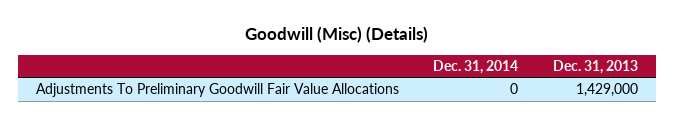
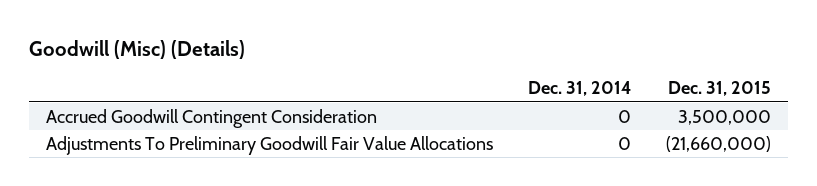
- | Dec. 31, 2014 | Dec. 31, 2013
+ | Dec. 31, 2014 | Dec. 31, 2015
+ Accrued Goodwill Contingent Consideration | 0 | 3,500,000

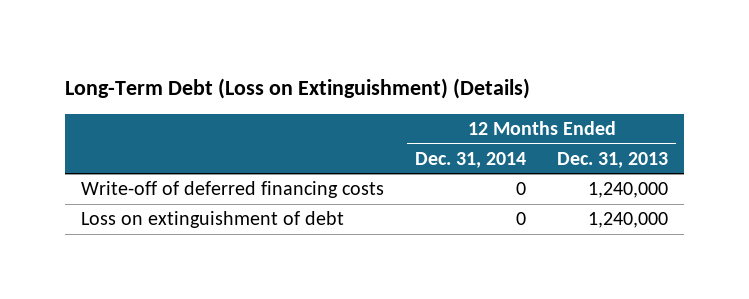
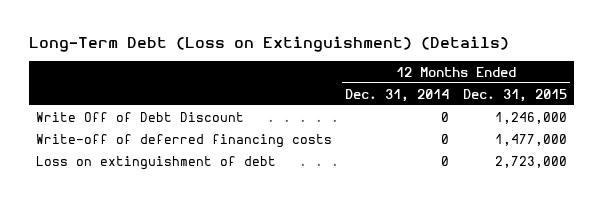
- | 12 Months Ended Dec. 31, 2014 | 12 Months Ended Dec. 31, 2013
+ | 12 Months Ended Dec. 31, 2014 | 12 Months Ended Dec. 31, 2015
+ Write Off of Debt Discount | 0 | 1,246,000

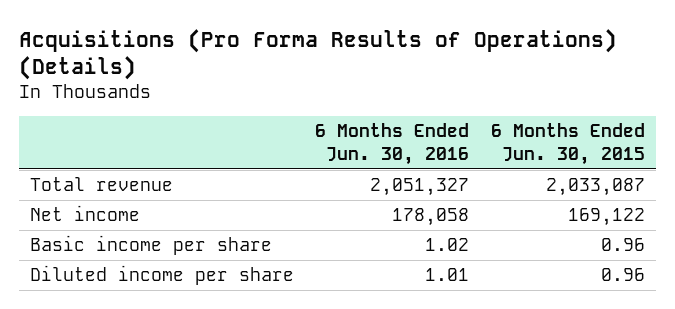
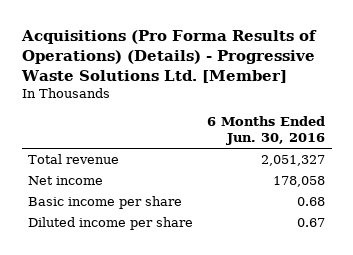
- Acquisitions (Pro Forma Results of Operations) (Details)
+ Acquisitions (Pro Forma Results of Operations) (Details) - Progressive Waste Solutions Ltd. [Member]
- | 6 Months Ended Jun. 30, 2016 | 6 Months Ended Jun. 30, 2015
+ | 6 Months Ended Jun. 30, 2016
- Basic income per share | 1.02 | 0.96
- Diluted income per share | 1.01 | 0.96
+ Basic income per share | 0.68
+ Diluted income per share | 0.67

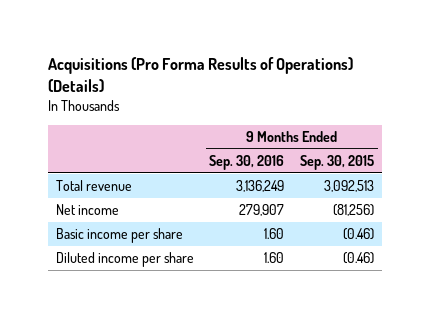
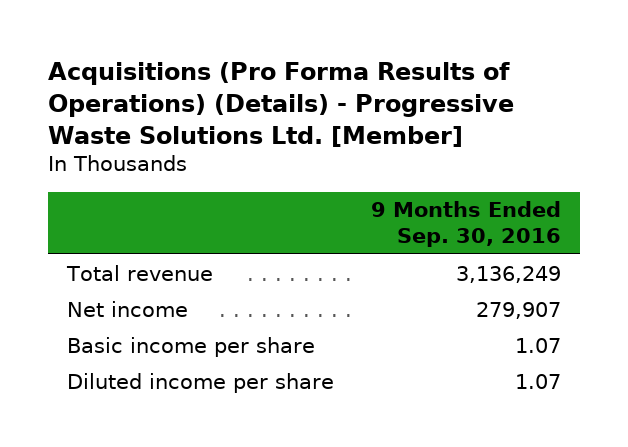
- Acquisitions (Pro Forma Results of Operations) (Details)
+ Acquisitions (Pro Forma Results of Operations) (Details) - Progressive Waste Solutions Ltd. [Member]
- | 9 Months Ended Sep. 30, 2016 | 9 Months Ended Sep. 30, 2015
+ | 9 Months Ended Sep. 30, 2016
- Basic income per share | 1.60 | (0.46)
- Diluted income per share | 1.60 | (0.46)
+ Basic income per share | 1.07
+ Diluted income per share | 1.07

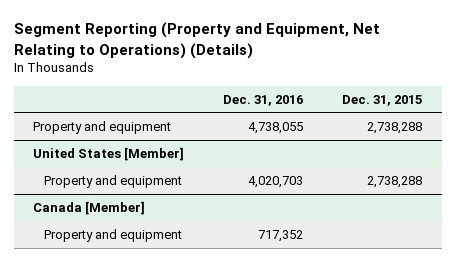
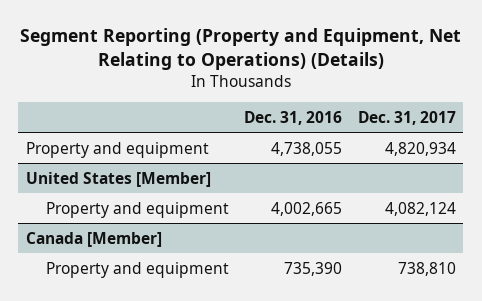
- | Dec. 31, 2016 | Dec. 31, 2015
+ | Dec. 31, 2016 | Dec. 31, 2017
@ United States [Member]
- Property and equipment | 4,020,703 | 2,738,288
+ Property and equipment | 4,002,665 | 4,082,124
@ Canada [Member]
- Property and equipment | 717,352 |
+ Property and equipment | 735,390 | 738,810

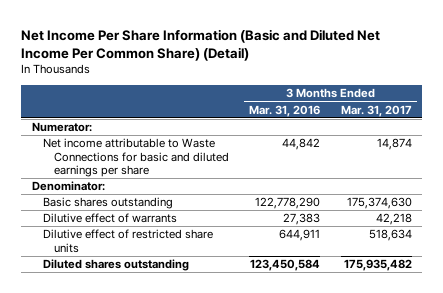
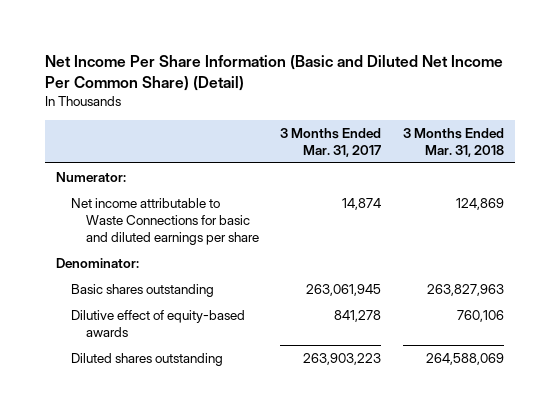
- | 3 Months Ended Mar. 31, 2016 | 3 Months Ended Mar. 31, 2017
+ | 3 Months Ended Mar. 31, 2017 | 3 Months Ended Mar. 31, 2018
- Basic shares outstanding | 122,778,290 | 175,374,630
- Dilutive effect of warrants | 27,383 | 42,218
- Dilutive effect of restricted share units | 644,911 | 518,634
- Diluted shares outstanding | 123,450,584 | 175,935,482
+ Basic shares outstanding | 263,061,945 | 263,827,963
+ Dilutive effect of equity-based awards | 841,278 | 760,106
+ Diluted shares outstanding | 263,903,223 | 264,588,069

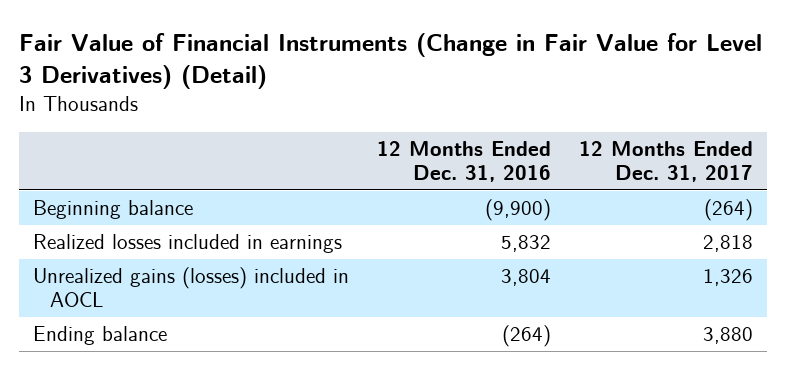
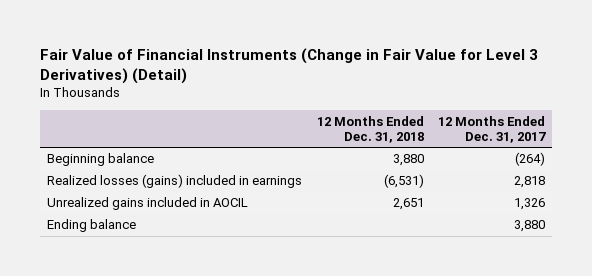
- | 12 Months Ended Dec. 31, 2016 | 12 Months Ended Dec. 31, 2017
+ | 12 Months Ended Dec. 31, 2018 | 12 Months Ended Dec. 31, 2017
- Realized losses included in earnings | 5,832 | 2,818
- Unrealized gains (losses) included in AOCL | 3,804 | 1,326
+ Realized losses (gains) included in earnings | (6,531) | 2,818
+ Unrealized gains included in AOCIL | 2,651 | 1,326

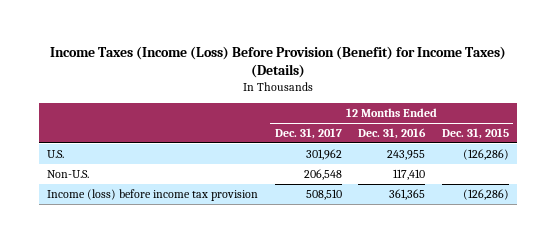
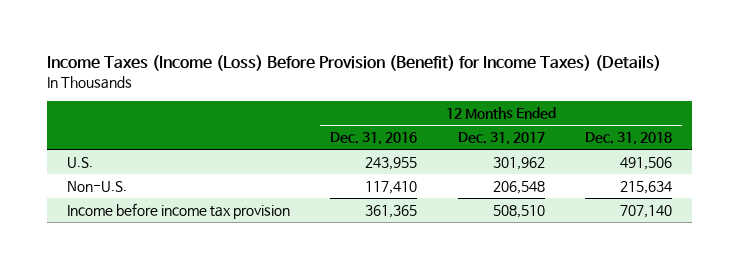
- | 12 Months Ended Dec. 31, 2017 | 12 Months Ended Dec. 31, 2016 | 12 Months Ended Dec. 31, 2015
+ | 12 Months Ended Dec. 31, 2016 | 12 Months Ended Dec. 31, 2017 | 12 Months Ended Dec. 31, 2018
- Income (loss) before income tax provision | 508,510 | 361,365 | (126,286)
+ Income before income tax provision | 361,365 | 508,510 | 707,140

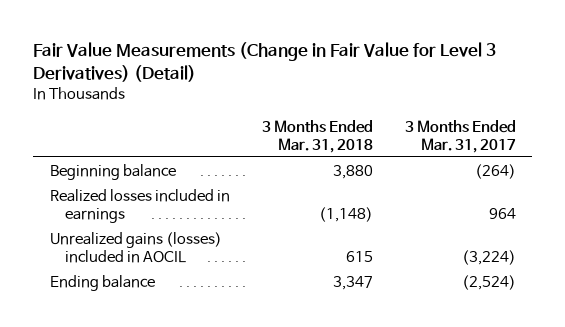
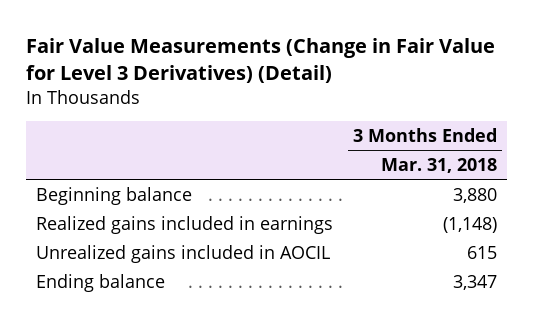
- | 3 Months Ended Mar. 31, 2018 | 3 Months Ended Mar. 31, 2017
+ | 3 Months Ended Mar. 31, 2018
- Realized losses included in earnings | (1,148) | 964
- Unrealized gains (losses) included in AOCIL | 615 | (3,224)
+ Realized gains included in earnings | (1,148)
+ Unrealized gains included in AOCIL | 615

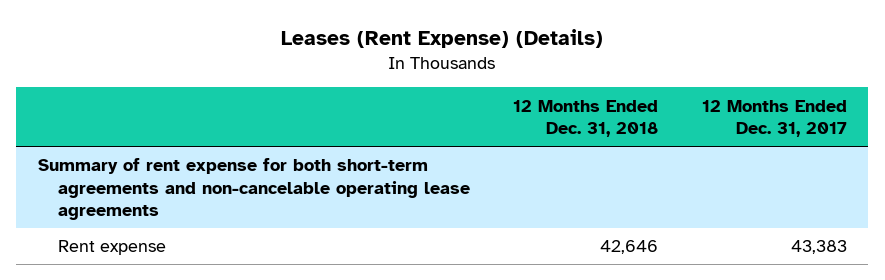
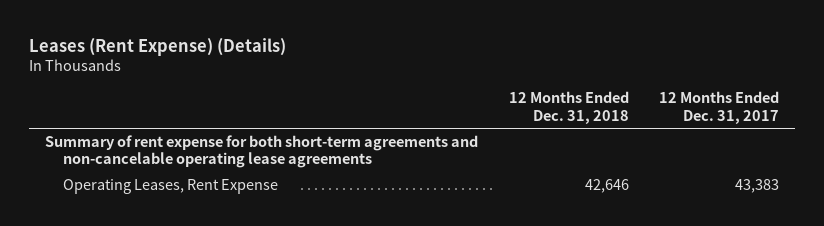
- Rent expense | 42,646 | 43,383
+ Operating Leases, Rent Expense | 42,646 | 43,383

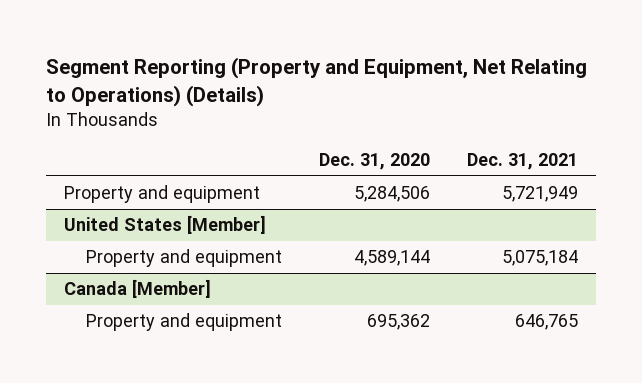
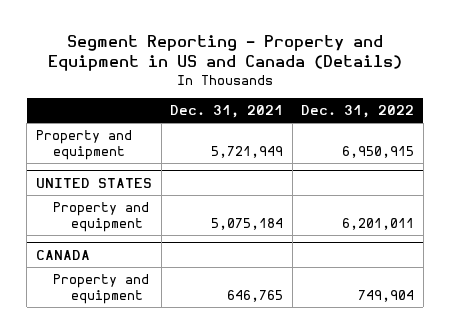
- Segment Reporting (Property and Equipment, Net Relating to Operations) (Details)
+ Segment Reporting - Property and Equipment in US and Canada (Details)
- | Dec. 31, 2020 | Dec. 31, 2021
+ | Dec. 31, 2021 | Dec. 31, 2022
- United States [Member]
+ UNITED STATES
- Canada [Member]
+ CANADA

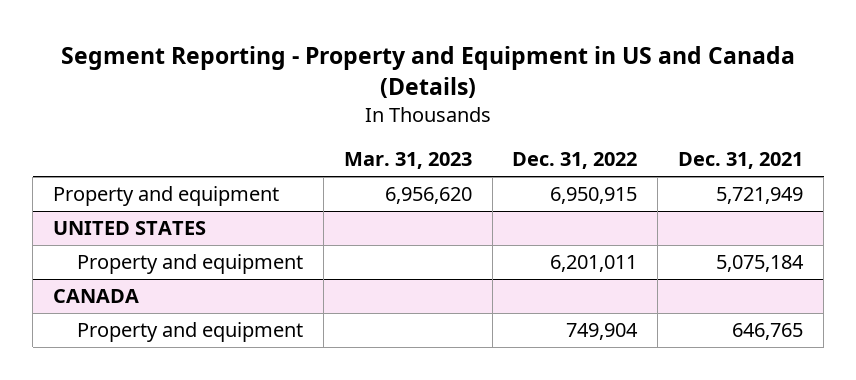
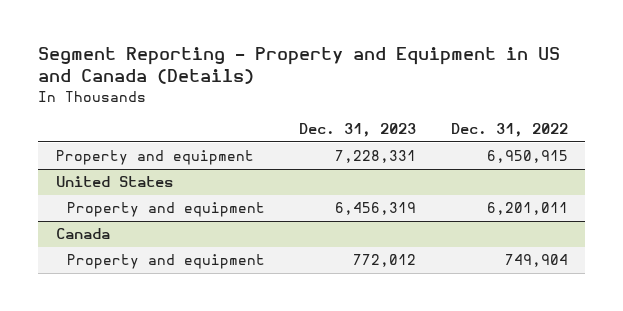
- | Mar. 31, 2023 | Dec. 31, 2022 | Dec. 31, 2021
+ | Dec. 31, 2023 | Dec. 31, 2022
- UNITED STATES
+ United States
- CANADA
+ Canada

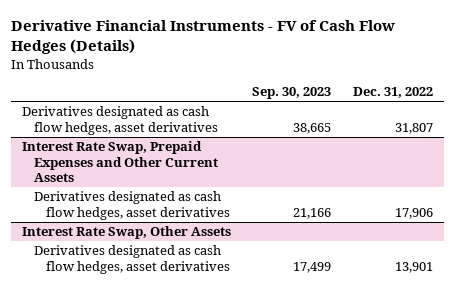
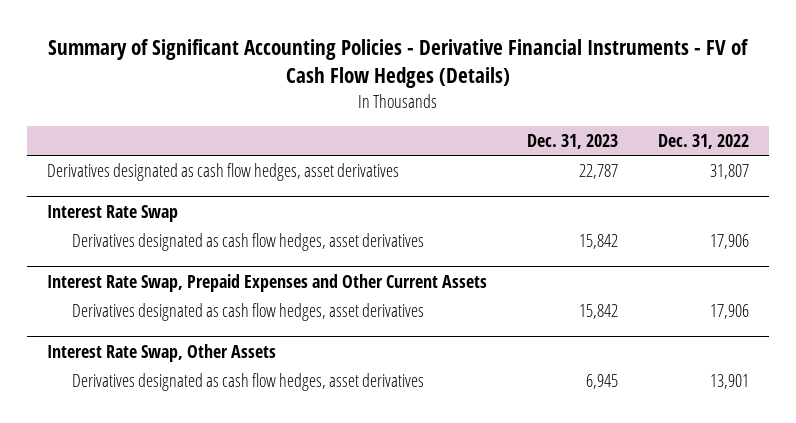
- Derivative Financial Instruments - FV of Cash Flow Hedges (Details)
+ Summary of Significant Accounting Policies - Derivative Financial Instruments - FV of Cash Flow Hedges (Details)
- | Sep. 30, 2023 | Dec. 31, 2022
+ | Dec. 31, 2023 | Dec. 31, 2022
+ Interest Rate Swap
+ Derivatives designated as cash flow hedges, asset derivatives | 15,842 | 17,906

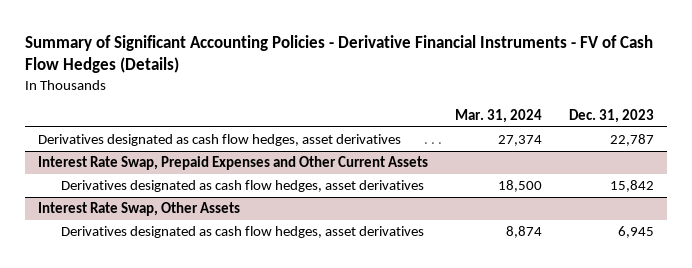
- | Dec. 31, 2023 | Dec. 31, 2022
+ | Mar. 31, 2024 | Dec. 31, 2023
- Interest Rate Swap
- Derivatives designated as cash flow hedges, asset derivatives | 15,842 | 17,906

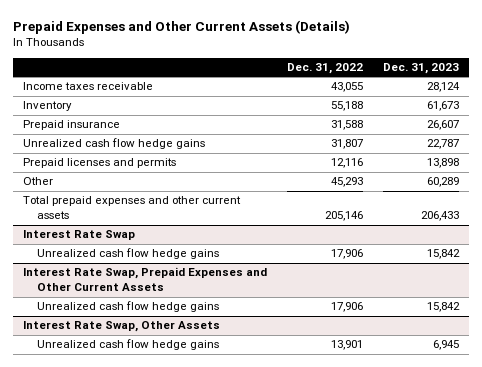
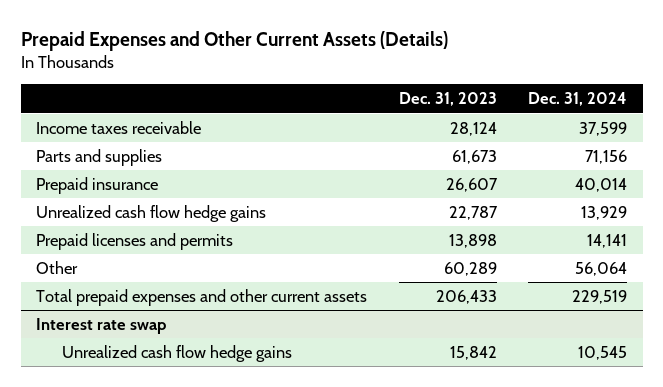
- | Dec. 31, 2022 | Dec. 31, 2023
+ | Dec. 31, 2023 | Dec. 31, 2024
- Inventory | 55,188 | 61,673
+ Parts and supplies | 61,673 | 71,156
- Interest Rate Swap
- Unrealized cash flow hedge gains | 17,906 | 15,842
- Interest Rate Swap, Prepaid Expenses and Other Current Assets
+ Interest rate swap
- Interest Rate Swap, Other Assets
- Unrealized cash flow hedge gains | 13,901 | 6,945

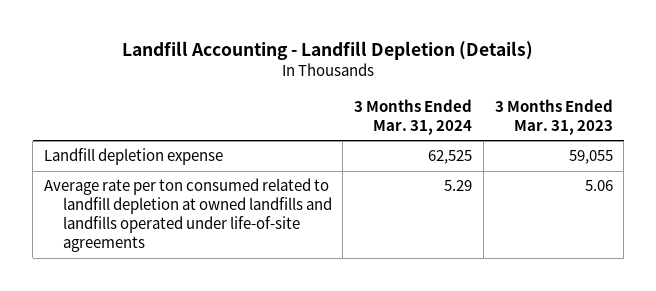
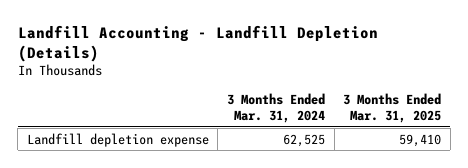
- | 3 Months Ended Mar. 31, 2024 | 3 Months Ended Mar. 31, 2023
+ | 3 Months Ended Mar. 31, 2024 | 3 Months Ended Mar. 31, 2025
- Average rate per ton consumed related to landfill depletion at owned landfills and landfills operated under life-of-site agreements | 5.29 | 5.06

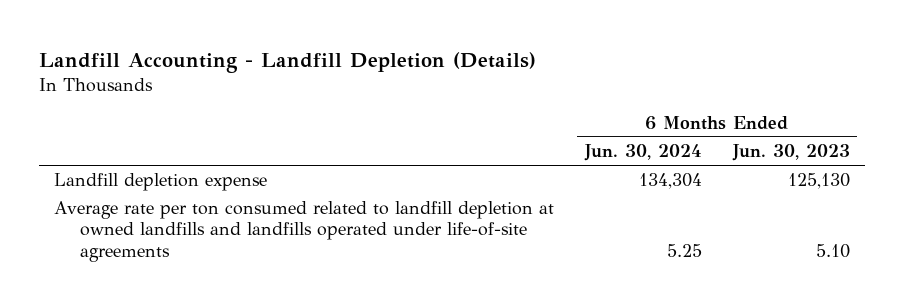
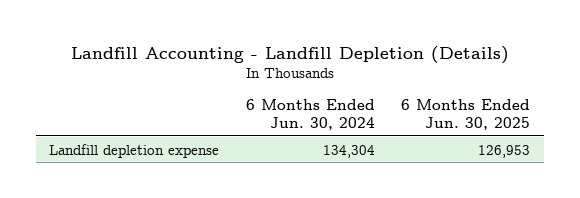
- | 6 Months Ended Jun. 30, 2024 | 6 Months Ended Jun. 30, 2023
+ | 6 Months Ended Jun. 30, 2024 | 6 Months Ended Jun. 30, 2025
- Average rate per ton consumed related to landfill depletion at owned landfills and landfills operated under life-of-site agreements | 5.25 | 5.10

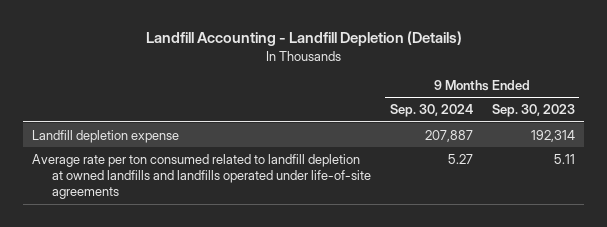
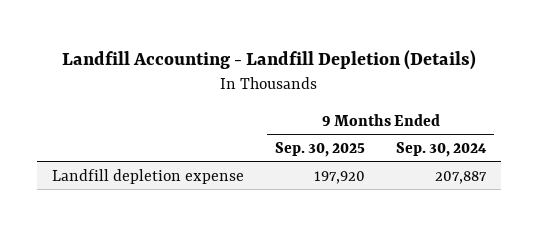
- | 9 Months Ended Sep. 30, 2024 | 9 Months Ended Sep. 30, 2023
+ | 9 Months Ended Sep. 30, 2025 | 9 Months Ended Sep. 30, 2024
- Average rate per ton consumed related to landfill depletion at owned landfills and landfills operated under life-of-site agreements | 5.27 | 5.11

